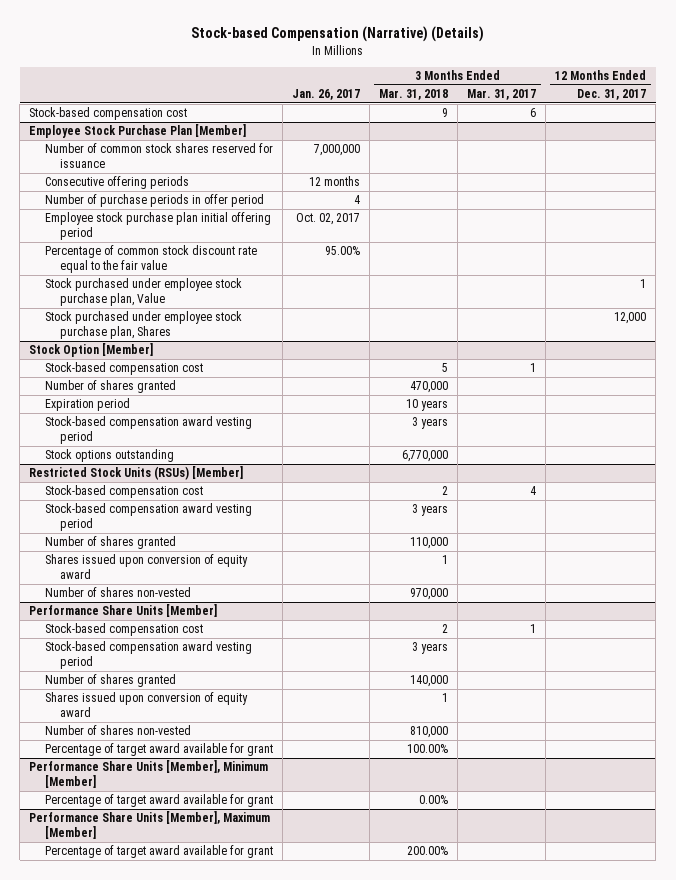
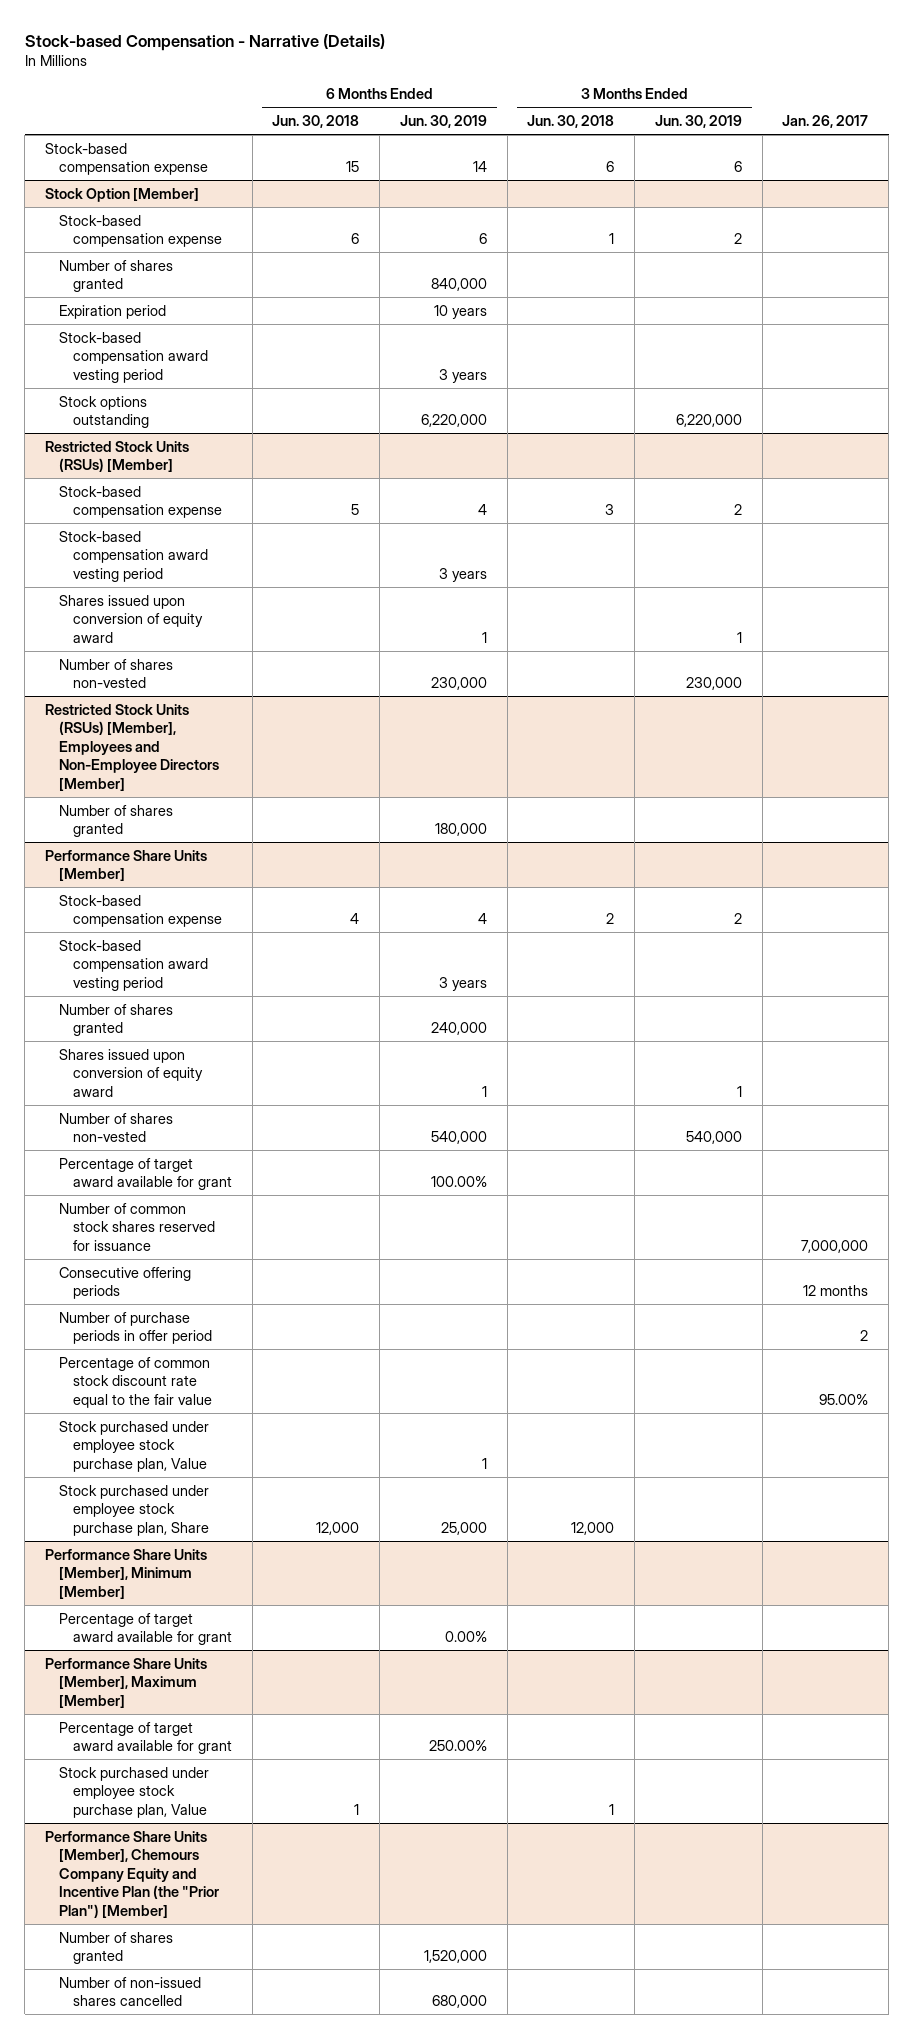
- Stock-based Compensation (Narrative) (Details)
+ Stock-based Compensation - Narrative (Details)
- | Jan. 26, 2017 | 3 Months Ended Mar. 31, 2018 | 3 Months Ended Mar. 31, 2017 | 12 Months Ended Dec. 31, 2017
+ | 6 Months Ended Jun. 30, 2018 | 6 Months Ended Jun. 30, 2019 | 3 Months Ended Jun. 30, 2018 | 3 Months Ended Jun. 30, 2019 | Jan. 26, 2017
- Stock-based compensation cost | | 9 | 6 |
- Employee Stock Purchase Plan [Member]
- Number of common stock shares reserved for issuance | 7,000,000 | | |
- Consecutive offering periods | 12 months | | |
- Number of purchase periods in offer period | 4 | | |
- Employee stock purchase plan initial offering period | Oct. 02, 2017 | | |
- Percentage of common stock discount rate equal to the fair value | 95.00% | | |
- Stock purchased under employee stock purchase plan, Value | | | | 1
- Stock purchased under employee stock purchase plan, Shares | | | | 12,000
+ Stock-based compensation expense | 15 | 14 | 6 | 6 |
@ Stock Option [Member]
- Stock-based compensation cost | | 5 | 1 |
+ Stock-based compensation expense | 6 | 6 | 1 | 2 |
@ Restricted Stock Units (RSUs) [Member]
- Stock-based compensation cost | | 2 | 4 |
+ Stock-based compensation expense | 5 | 4 | 3 | 2 |
- Number of shares granted | | 110,000 | |
+ Restricted Stock Units (RSUs) [Member], Employees and Non-Employee Directors [Member]
+ Number of shares granted | | 180,000 | | |
@ Performance Share Units [Member]
- Stock-based compensation cost | | 2 | 1 |
+ Stock-based compensation expense | 4 | 4 | 2 | 2 |
+ Number of common stock shares reserved for issuance | | | | | 7,000,000
+ Consecutive offering periods | | | | | 12 months
+ Number of purchase periods in offer period | | | | | 2
+ Percentage of common stock discount rate equal to the fair value | | | | | 95.00%
+ Stock purchased under employee stock purchase plan, Value | | 1 | | |
+ Stock purchased under employee stock purchase plan, Share | 12,000 | 25,000 | 12,000 | |
@ Performance Share Units [Member], Maximum [Member]
+ Stock purchased under employee stock purchase plan, Value | 1 | | 1 | |
+ Performance Share Units [Member], Chemours Company Equity and Incentive Plan (the "Prior Plan") [Member]
+ Number of shares granted | | 1,520,000 | | |
+ Number of non-issued shares cancelled | | 680,000 | | |

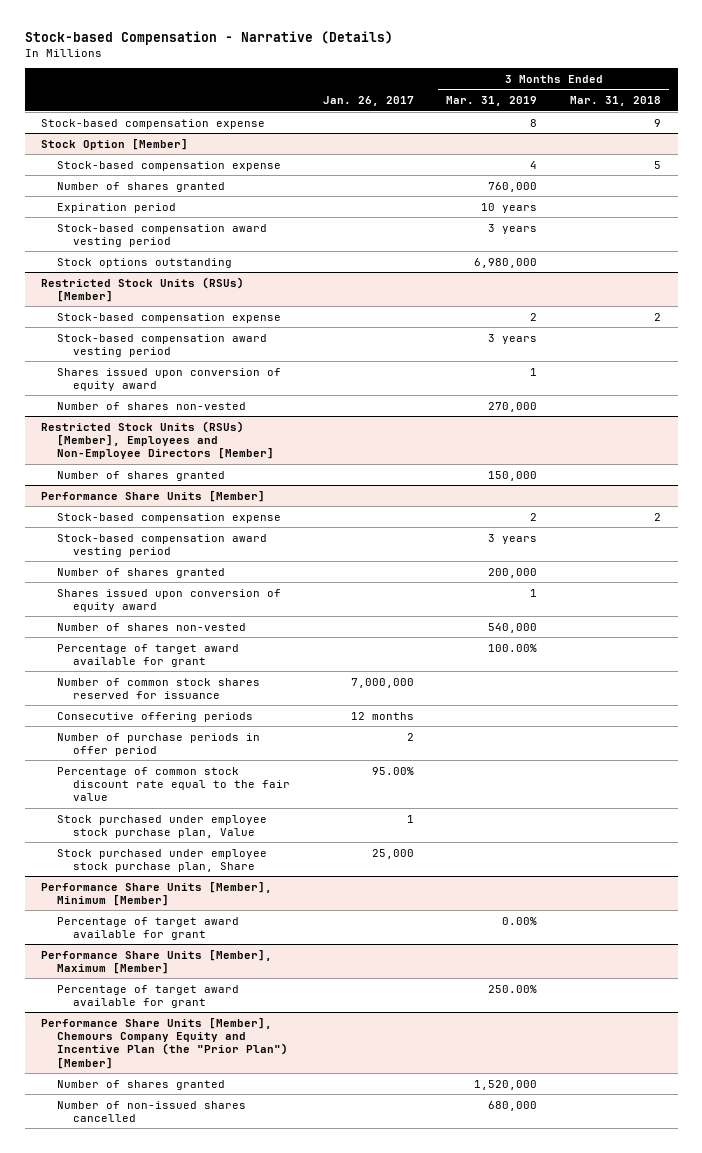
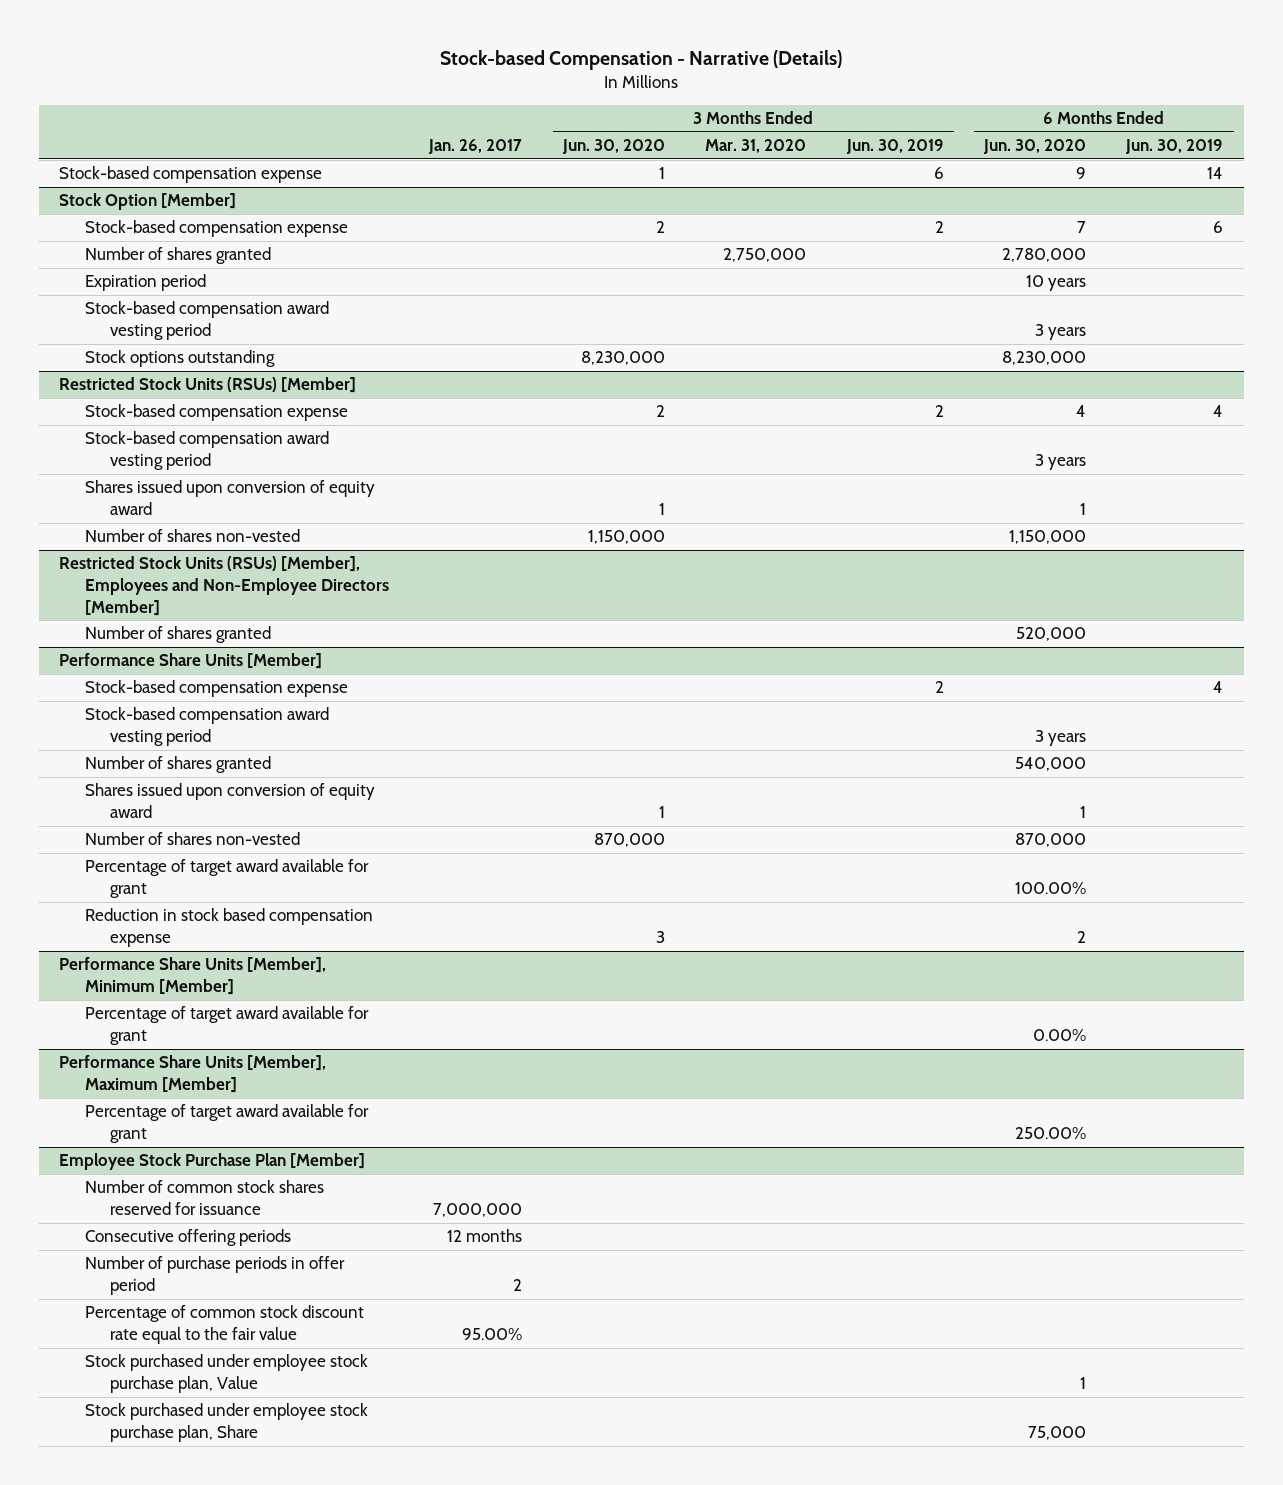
- | Jan. 26, 2017 | 3 Months Ended Mar. 31, 2019 | 3 Months Ended Mar. 31, 2018
+ | Jan. 26, 2017 | 3 Months Ended Jun. 30, 2020 | 3 Months Ended Mar. 31, 2020 | 3 Months Ended Jun. 30, 2019 | 6 Months Ended Jun. 30, 2020 | 6 Months Ended Jun. 30, 2019
@ Performance Share Units [Member]
- Number of common stock shares reserved for issuance | 7,000,000 | |
- Consecutive offering periods | 12 months | |
- Number of purchase periods in offer period | 2 | |
- Percentage of common stock discount rate equal to the fair value | 95.00% | |
- Stock purchased under employee stock purchase plan, Value | 1 | |
- Stock purchased under employee stock purchase plan, Share | 25,000 | |
+ Reduction in stock based compensation expense | | 3 | | | 2 |
- Performance Share Units [Member], Chemours Company Equity and Incentive Plan (the "Prior Plan") [Member]
- Number of shares granted | | 1,520,000 |
- Number of non-issued shares cancelled | | 680,000 |
+ Employee Stock Purchase Plan [Member]
+ Number of common stock shares reserved for issuance | 7,000,000 | | | | |
+ Consecutive offering periods | 12 months | | | | |
+ Number of purchase periods in offer period | 2 | | | | |
+ Percentage of common stock discount rate equal to the fair value | 95.00% | | | | |
+ Stock purchased under employee stock purchase plan, Value | | | | | 1 |
+ Stock purchased under employee stock purchase plan, Share | | | | | 75,000 |

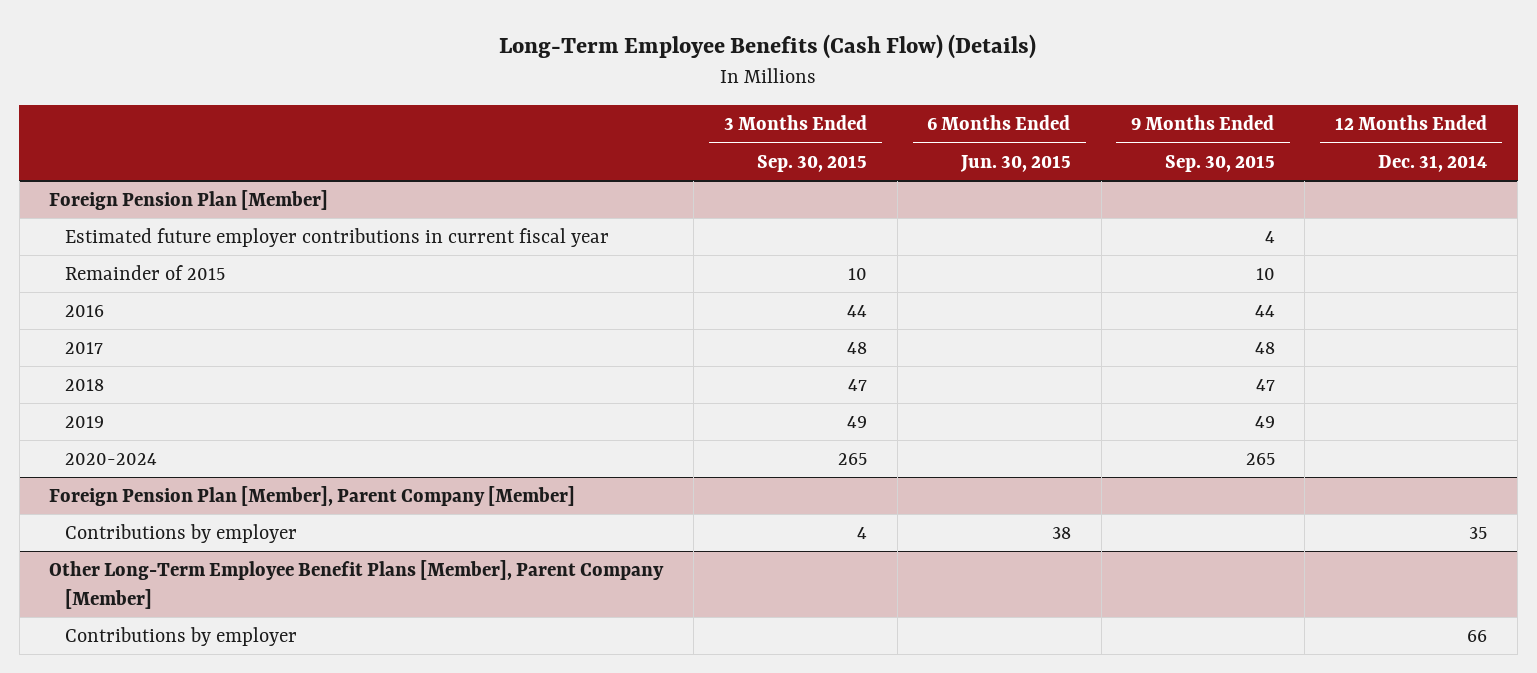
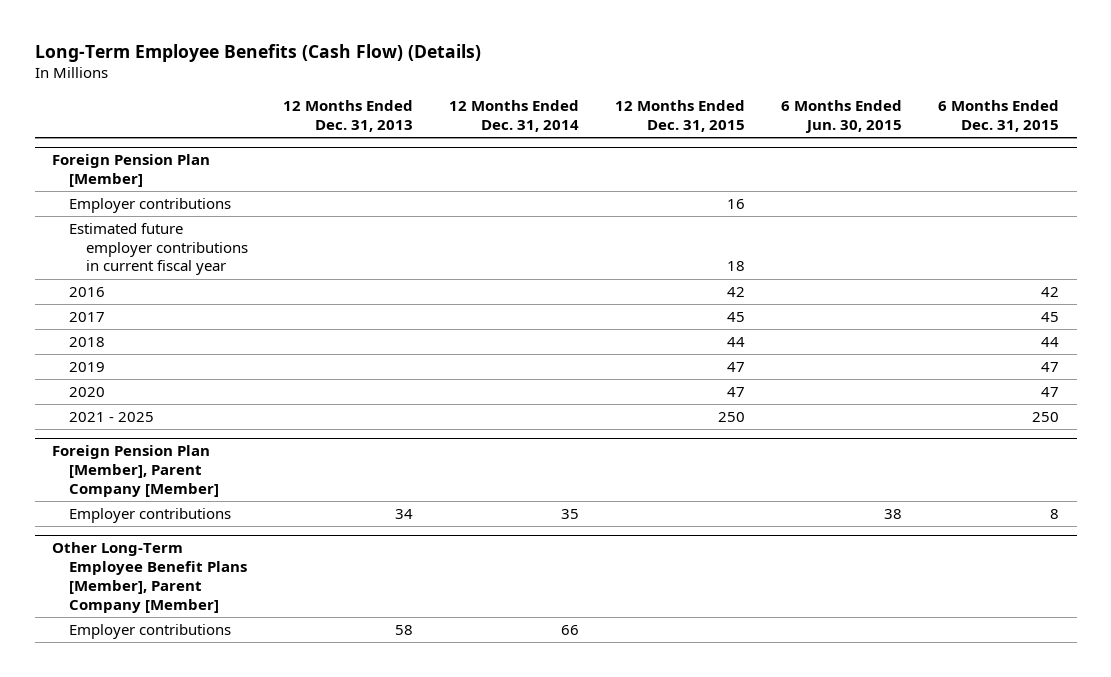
- | 3 Months Ended Sep. 30, 2015 | 6 Months Ended Jun. 30, 2015 | 9 Months Ended Sep. 30, 2015 | 12 Months Ended Dec. 31, 2014
+ | 12 Months Ended Dec. 31, 2013 | 12 Months Ended Dec. 31, 2014 | 12 Months Ended Dec. 31, 2015 | 6 Months Ended Jun. 30, 2015 | 6 Months Ended Dec. 31, 2015
@ Foreign Pension Plan [Member]
+ Employer contributions | | | 16 | |
- Remainder of 2015 | 10 | | 10 |
- 2020-2024 | 265 | | 265 |
+ 2020 | | | 47 | | 47
+ 2021 - 2025 | | | 250 | | 250
@ Foreign Pension Plan [Member], Parent Company [Member]
- Contributions by employer | 4 | 38 | | 35
+ Employer contributions | 34 | 35 | | 38 | 8
@ Other Long-Term Employee Benefit Plans [Member], Parent Company [Member]
- Contributions by employer | | | | 66
+ Employer contributions | 58 | 66 | | |

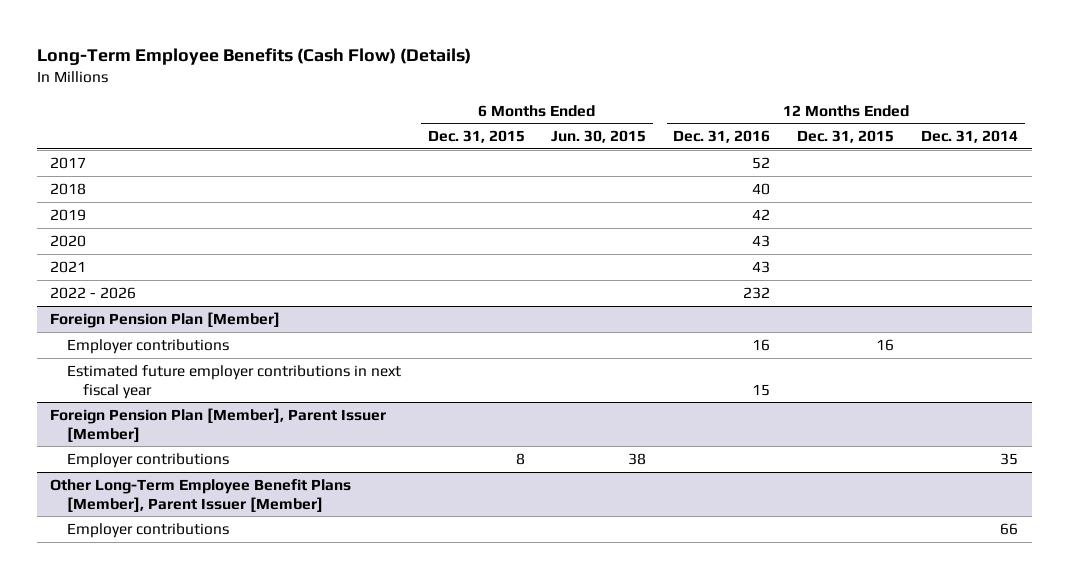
- | 12 Months Ended Dec. 31, 2013 | 12 Months Ended Dec. 31, 2014 | 12 Months Ended Dec. 31, 2015 | 6 Months Ended Jun. 30, 2015 | 6 Months Ended Dec. 31, 2015
+ | 6 Months Ended Dec. 31, 2015 | 6 Months Ended Jun. 30, 2015 | 12 Months Ended Dec. 31, 2016 | 12 Months Ended Dec. 31, 2015 | 12 Months Ended Dec. 31, 2014
+ 2017 | | | 52 | |
+ 2018 | | | 40 | |
+ 2019 | | | 42 | |
+ 2020 | | | 43 | |
+ 2021 | | | 43 | |
+ 2022 - 2026 | | | 232 | |
@ Foreign Pension Plan [Member]
- Estimated future employer contributions in current fiscal year | | | 18 | |
- 2016 | | | 42 | | 42
- 2017 | | | 45 | | 45
- 2018 | | | 44 | | 44
- 2019 | | | 47 | | 47
- 2020 | | | 47 | | 47
- 2021 - 2025 | | | 250 | | 250
- Foreign Pension Plan [Member], Parent Company [Member]
@ Foreign Pension Plan [Member]
+ Estimated future employer contributions in next fiscal year | | | 15 | |
+ Foreign Pension Plan [Member], Parent Issuer [Member]
- Other Long-Term Employee Benefit Plans [Member], Parent Company [Member]
+ Other Long-Term Employee Benefit Plans [Member], Parent Issuer [Member]

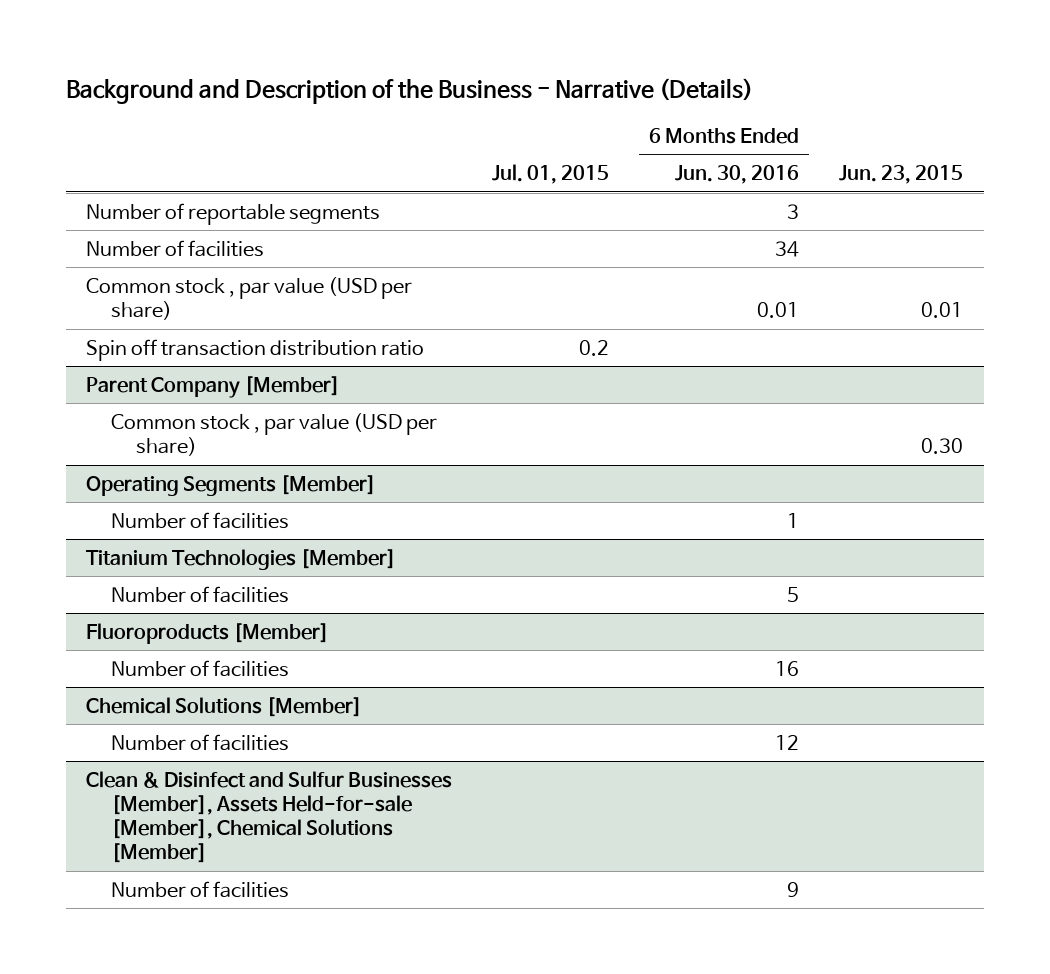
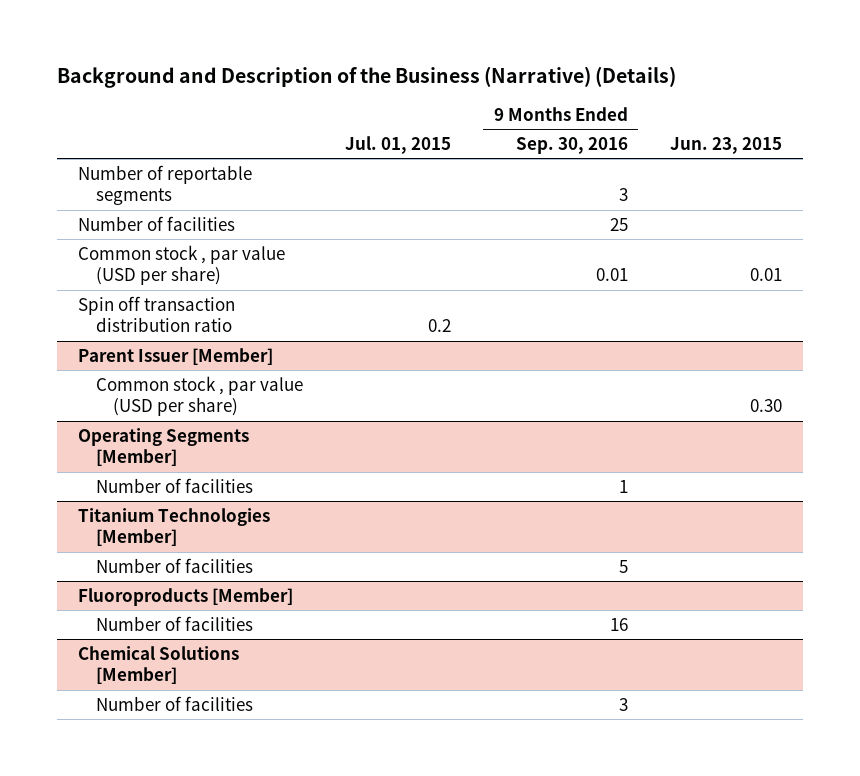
- Background and Description of the Business - Narrative (Details)
+ Background and Description of the Business (Narrative) (Details)
- | Jul. 01, 2015 | 6 Months Ended Jun. 30, 2016 | Jun. 23, 2015
+ | Jul. 01, 2015 | 9 Months Ended Sep. 30, 2016 | Jun. 23, 2015
- Parent Company [Member]
+ Parent Issuer [Member]
- Clean & Disinfect and Sulfur Businesses [Member], Assets Held-for-sale [Member], Chemical Solutions [Member]
- Number of facilities | | 9 |

